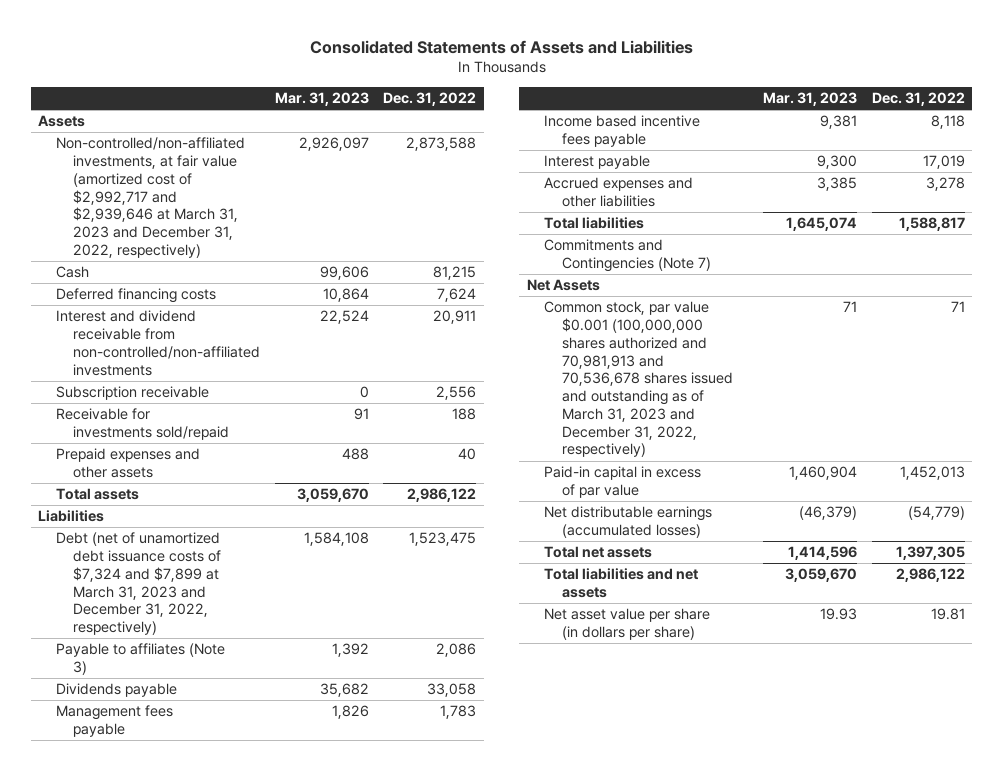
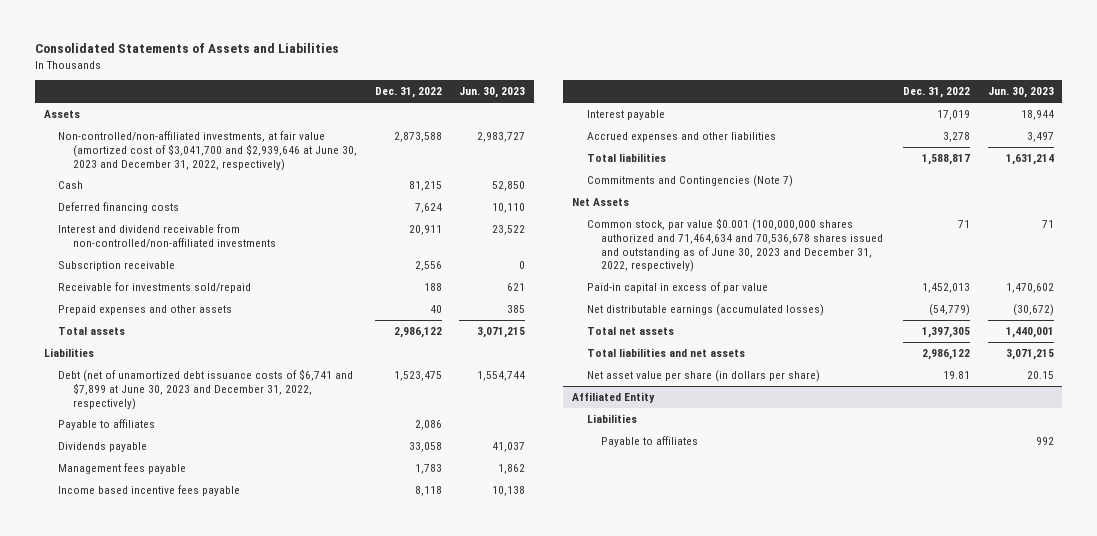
- | Mar. 31, 2023 | Dec. 31, 2022
+ | Dec. 31, 2022 | Jun. 30, 2023
- Non-controlled/non-affiliated investments, at fair value (amortized cost of $2,992,717 and $2,939,646 at March 31, 2023 and December 31, 2022, respectively) | 2,926,097 | 2,873,588
+ Non-controlled/non-affiliated investments, at fair value (amortized cost of $3,041,700 and $2,939,646 at June 30, 2023 and December 31, 2022, respectively) | 2,873,588 | 2,983,727
- Debt (net of unamortized debt issuance costs of $7,324 and $7,899 at March 31, 2023 and December 31, 2022, respectively) | 1,584,108 | 1,523,475
- Payable to affiliates (Note 3) | 1,392 | 2,086
+ Debt (net of unamortized debt issuance costs of $6,741 and $7,899 at June 30, 2023 and December 31, 2022, respectively) | 1,523,475 | 1,554,744
+ Payable to affiliates | 2,086 |
- Common stock, par value $0.001 (100,000,000 shares authorized and 70,981,913 and 70,536,678 shares issued and outstanding as of March 31, 2023 and December 31, 2022, respectively) | 71 | 71
+ Common stock, par value $0.001 (100,000,000 shares authorized and 71,464,634 and 70,536,678 shares issued and outstanding as of June 30, 2023 and December 31, 2022, respectively) | 71 | 71
+ Affiliated Entity
+ Liabilities
+ Payable to affiliates | | 992

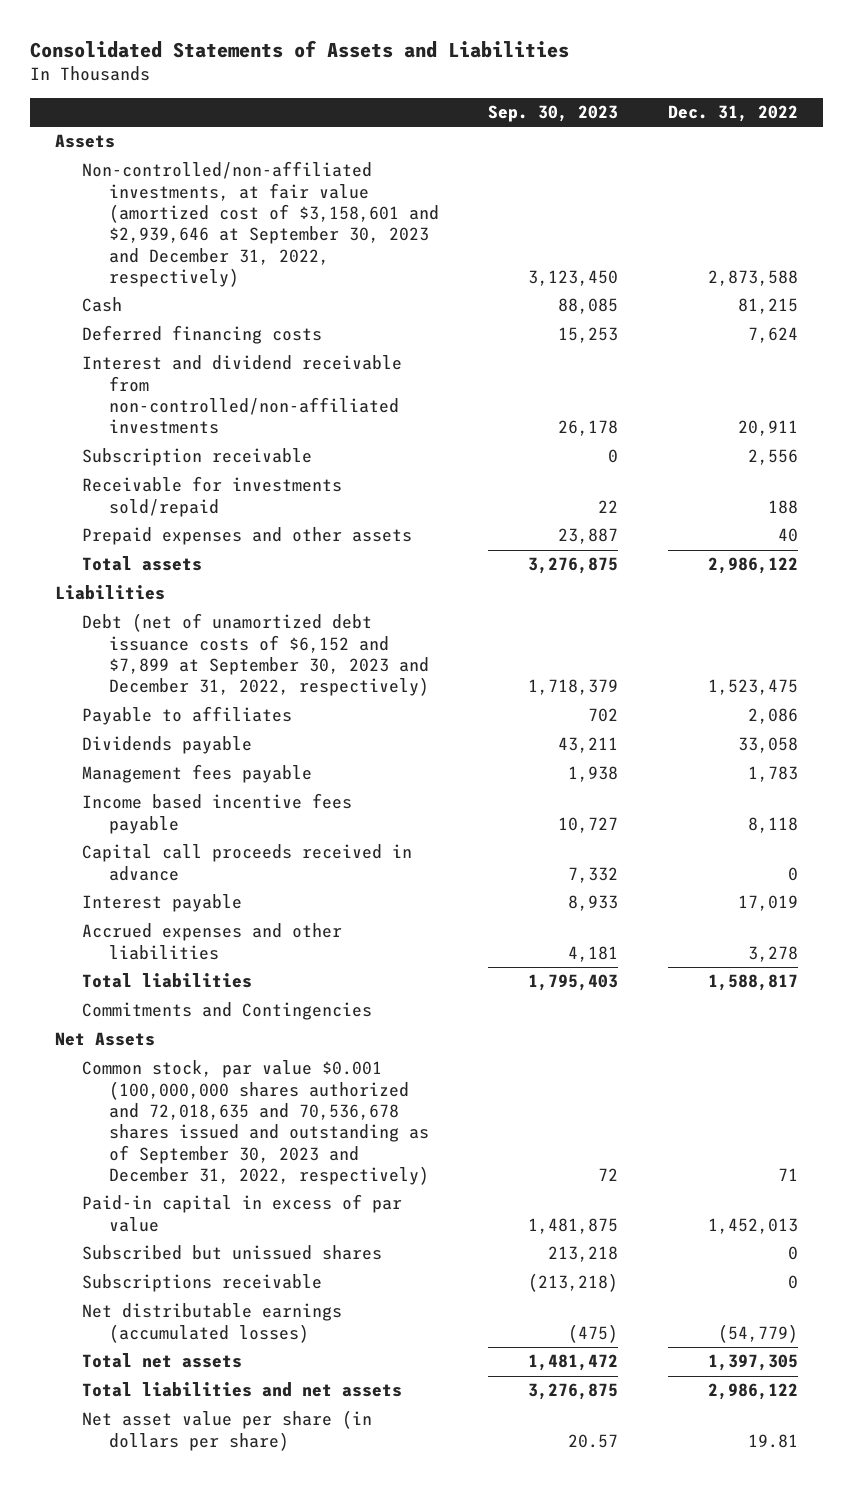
- | Dec. 31, 2022 | Jun. 30, 2023
+ | Sep. 30, 2023 | Dec. 31, 2022
- Non-controlled/non-affiliated investments, at fair value (amortized cost of $3,041,700 and $2,939,646 at June 30, 2023 and December 31, 2022, respectively) | 2,873,588 | 2,983,727
+ Non-controlled/non-affiliated investments, at fair value (amortized cost of $3,158,601 and $2,939,646 at September 30, 2023 and December 31, 2022, respectively) | 3,123,450 | 2,873,588
- Debt (net of unamortized debt issuance costs of $6,741 and $7,899 at June 30, 2023 and December 31, 2022, respectively) | 1,523,475 | 1,554,744
+ Debt (net of unamortized debt issuance costs of $6,152 and $7,899 at September 30, 2023 and December 31, 2022, respectively) | 1,718,379 | 1,523,475
+ Capital call proceeds received in advance | 7,332 | 0
- Commitments and Contingencies (Note 7)
+ Commitments and Contingencies
- Common stock, par value $0.001 (100,000,000 shares authorized and 71,464,634 and 70,536,678 shares issued and outstanding as of June 30, 2023 and December 31, 2022, respectively) | 71 | 71
+ Common stock, par value $0.001 (100,000,000 shares authorized and 72,018,635 and 70,536,678 shares issued and outstanding as of September 30, 2023 and December 31, 2022, respectively) | 72 | 71
+ Subscribed but unissued shares | 213,218 | 0
+ Subscriptions receivable | (213,218) | 0
- Affiliated Entity
- Liabilities
- Payable to affiliates | | 992

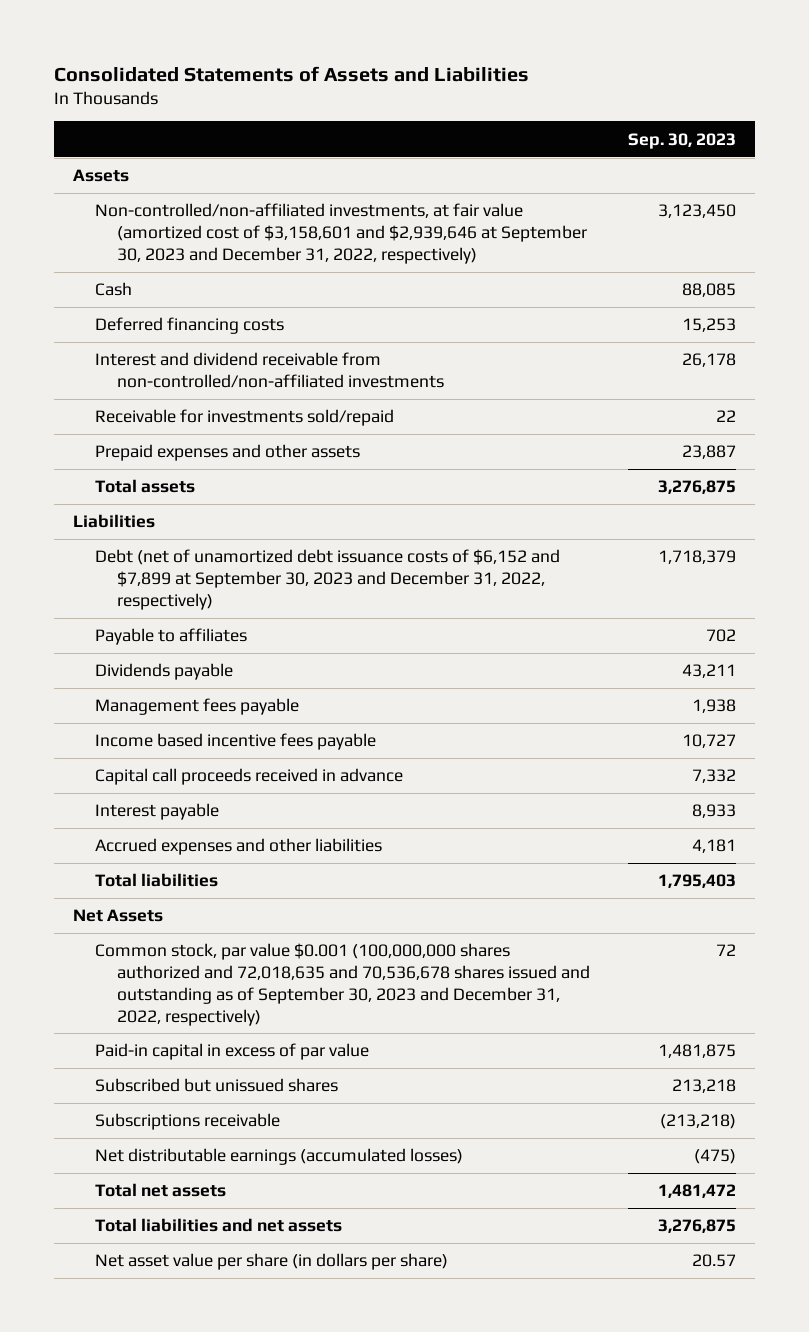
- | Sep. 30, 2023 | Dec. 31, 2022
+ | Sep. 30, 2023
- Subscription receivable | 0 | 2,556
- Commitments and Contingencies

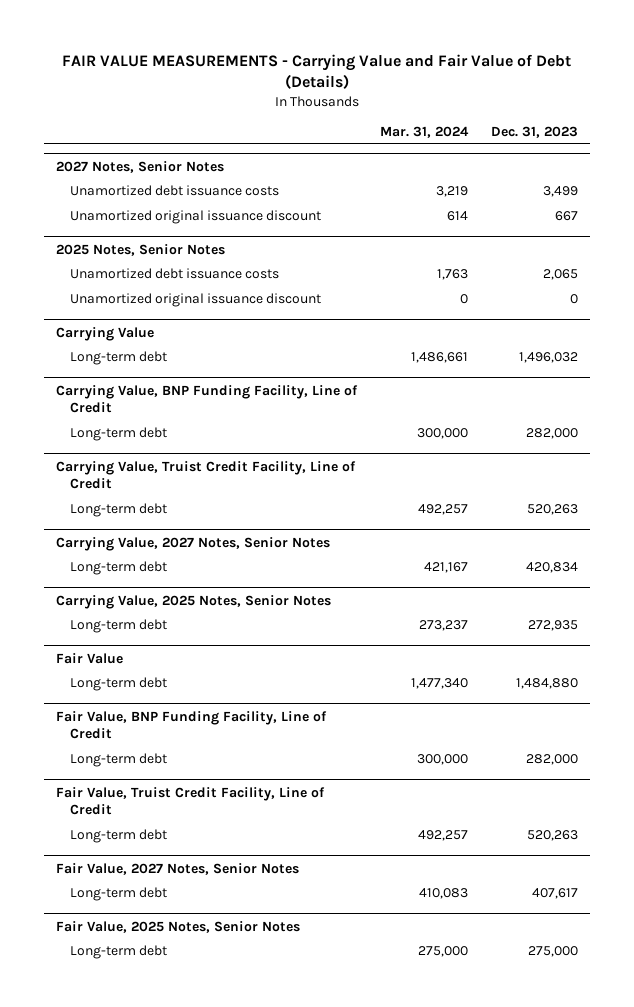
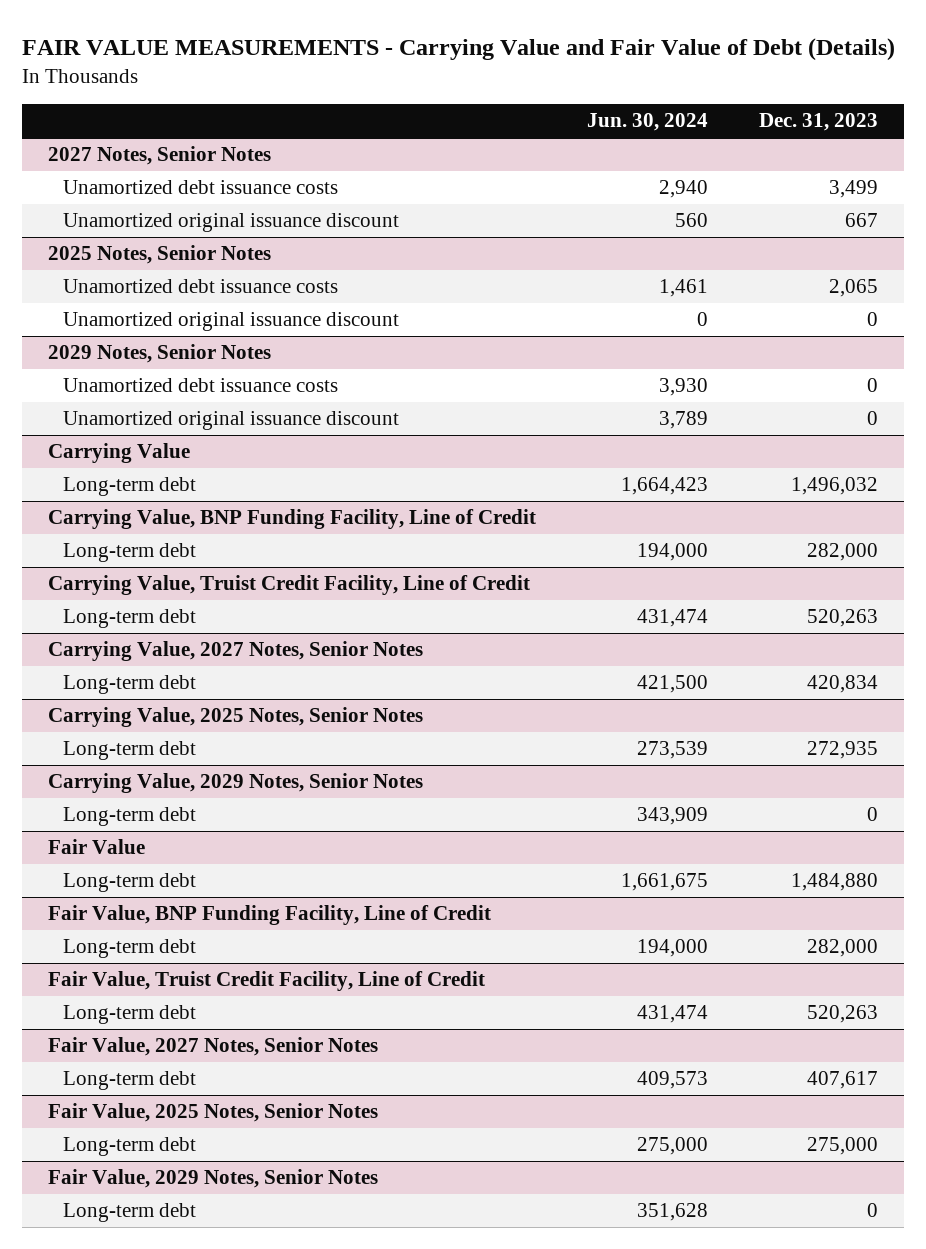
- | Mar. 31, 2024 | Dec. 31, 2023
+ | Jun. 30, 2024 | Dec. 31, 2023
+ 2029 Notes, Senior Notes
+ Unamortized debt issuance costs | 3,930 | 0
+ Unamortized original issuance discount | 3,789 | 0
+ Carrying Value, 2029 Notes, Senior Notes
+ Long-term debt | 343,909 | 0
+ Fair Value, 2029 Notes, Senior Notes
+ Long-term debt | 351,628 | 0

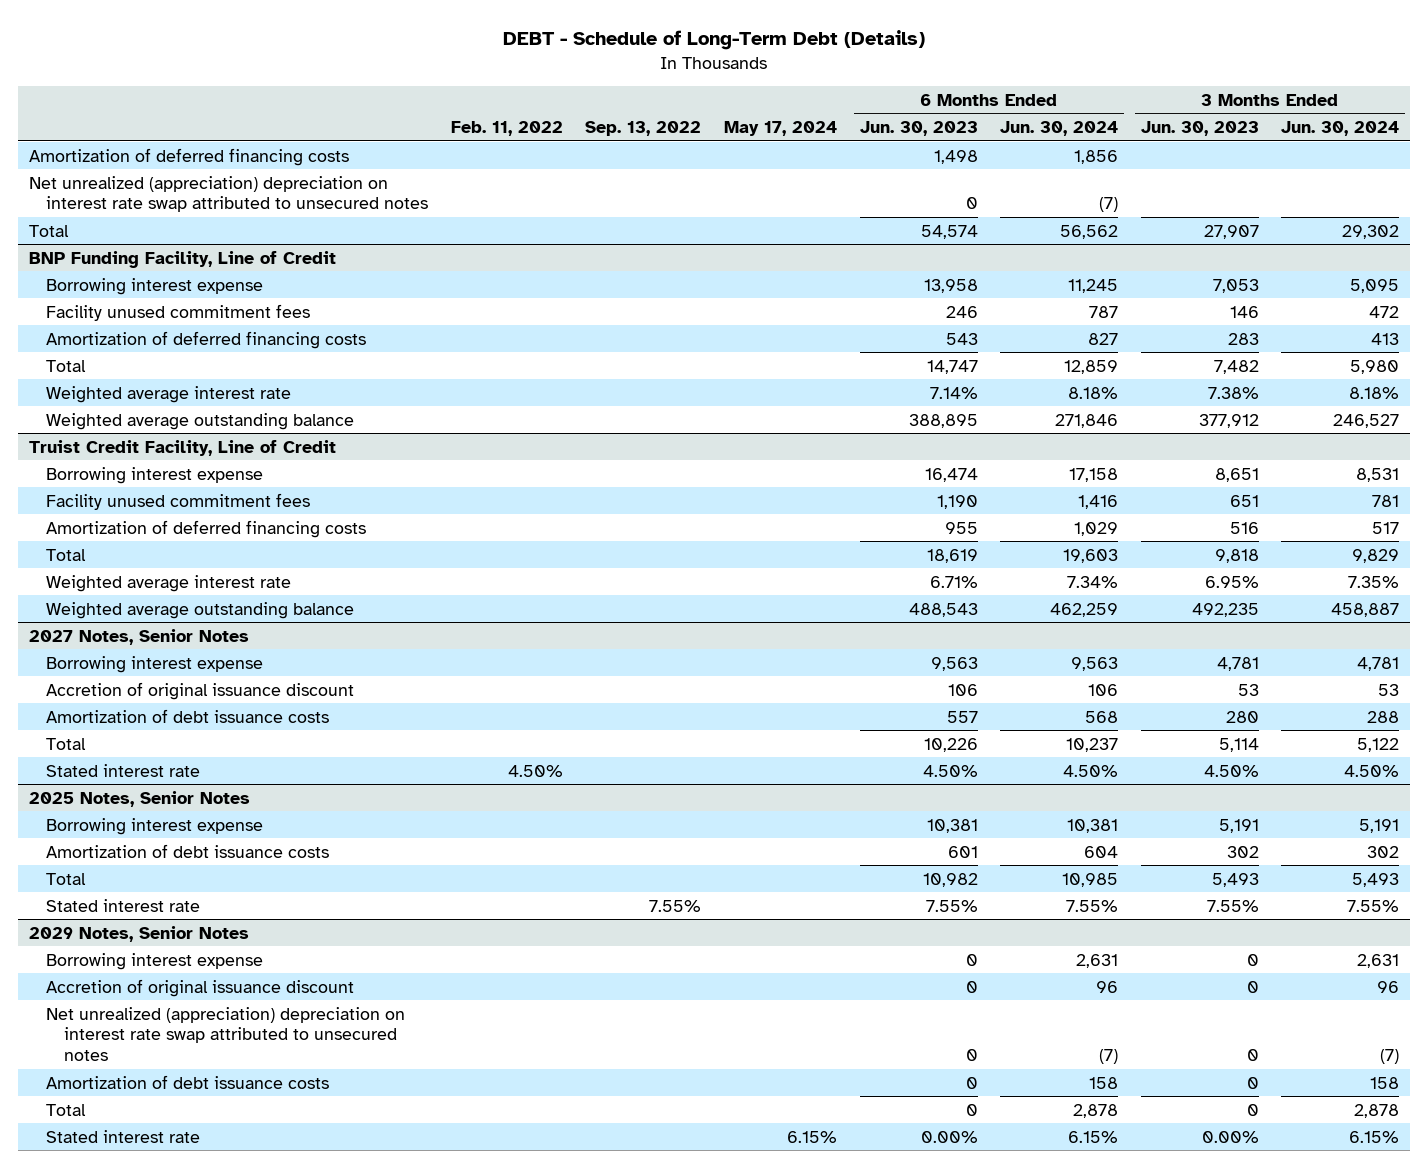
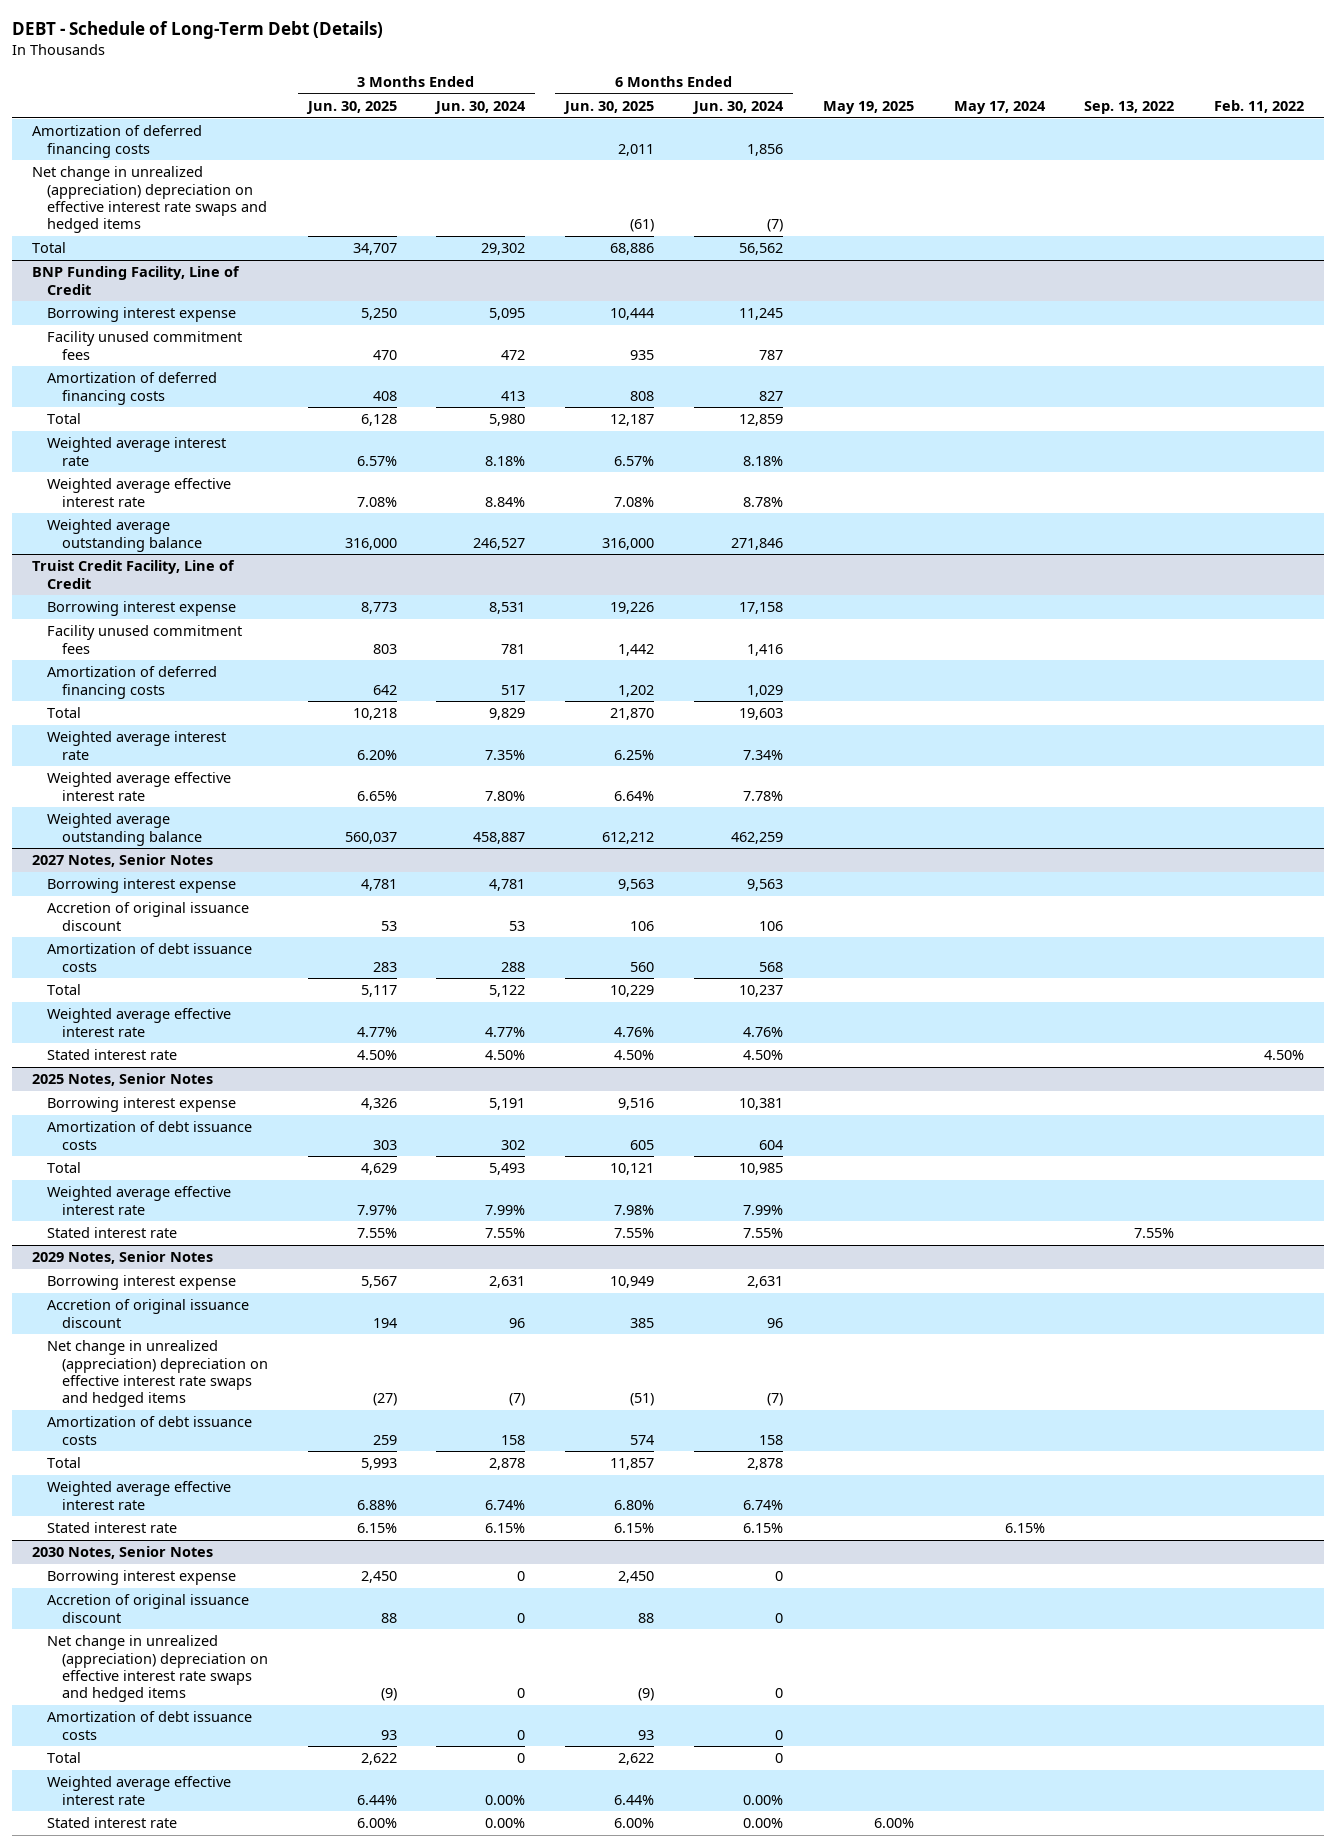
- | Feb. 11, 2022 | Sep. 13, 2022 | May 17, 2024 | 6 Months Ended Jun. 30, 2023 | 6 Months Ended Jun. 30, 2024 | 3 Months Ended Jun. 30, 2023 | 3 Months Ended Jun. 30, 2024
+ | 3 Months Ended Jun. 30, 2025 | 3 Months Ended Jun. 30, 2024 | 6 Months Ended Jun. 30, 2025 | 6 Months Ended Jun. 30, 2024 | May 19, 2025 | May 17, 2024 | Sep. 13, 2022 | Feb. 11, 2022
- Net unrealized (appreciation) depreciation on interest rate swap attributed to unsecured notes | | | | 0 | (7) | |
+ Net change in unrealized (appreciation) depreciation on effective interest rate swaps and hedged items | | | (61) | (7) | | | |
@ BNP Funding Facility, Line of Credit
+ Weighted average effective interest rate | 7.08% | 8.84% | 7.08% | 8.78% | | | |
@ Truist Credit Facility, Line of Credit
+ Weighted average effective interest rate | 6.65% | 7.80% | 6.64% | 7.78% | | | |
@ 2027 Notes, Senior Notes
+ Weighted average effective interest rate | 4.77% | 4.77% | 4.76% | 4.76% | | | |
@ 2025 Notes, Senior Notes
+ Weighted average effective interest rate | 7.97% | 7.99% | 7.98% | 7.99% | | | |
@ 2029 Notes, Senior Notes
- Net unrealized (appreciation) depreciation on interest rate swap attributed to unsecured notes | | | | 0 | (7) | 0 | (7)
+ Net change in unrealized (appreciation) depreciation on effective interest rate swaps and hedged items | (27) | (7) | (51) | (7) | | | |
+ Weighted average effective interest rate | 6.88% | 6.74% | 6.80% | 6.74% | | | |
+ 2030 Notes, Senior Notes
+ Borrowing interest expense | 2,450 | 0 | 2,450 | 0 | | | |
+ Accretion of original issuance discount | 88 | 0 | 88 | 0 | | | |
+ Net change in unrealized (appreciation) depreciation on effective interest rate swaps and hedged items | (9) | 0 | (9) | 0 | | | |
+ Amortization of debt issuance costs | 93 | 0 | 93 | 0 | | | |
+ Total | 2,622 | 0 | 2,622 | 0 | | | |
+ Weighted average effective interest rate | 6.44% | 0.00% | 6.44% | 0.00% | | | |
+ Stated interest rate | 6.00% | 0.00% | 6.00% | 0.00% | 6.00% | | |

